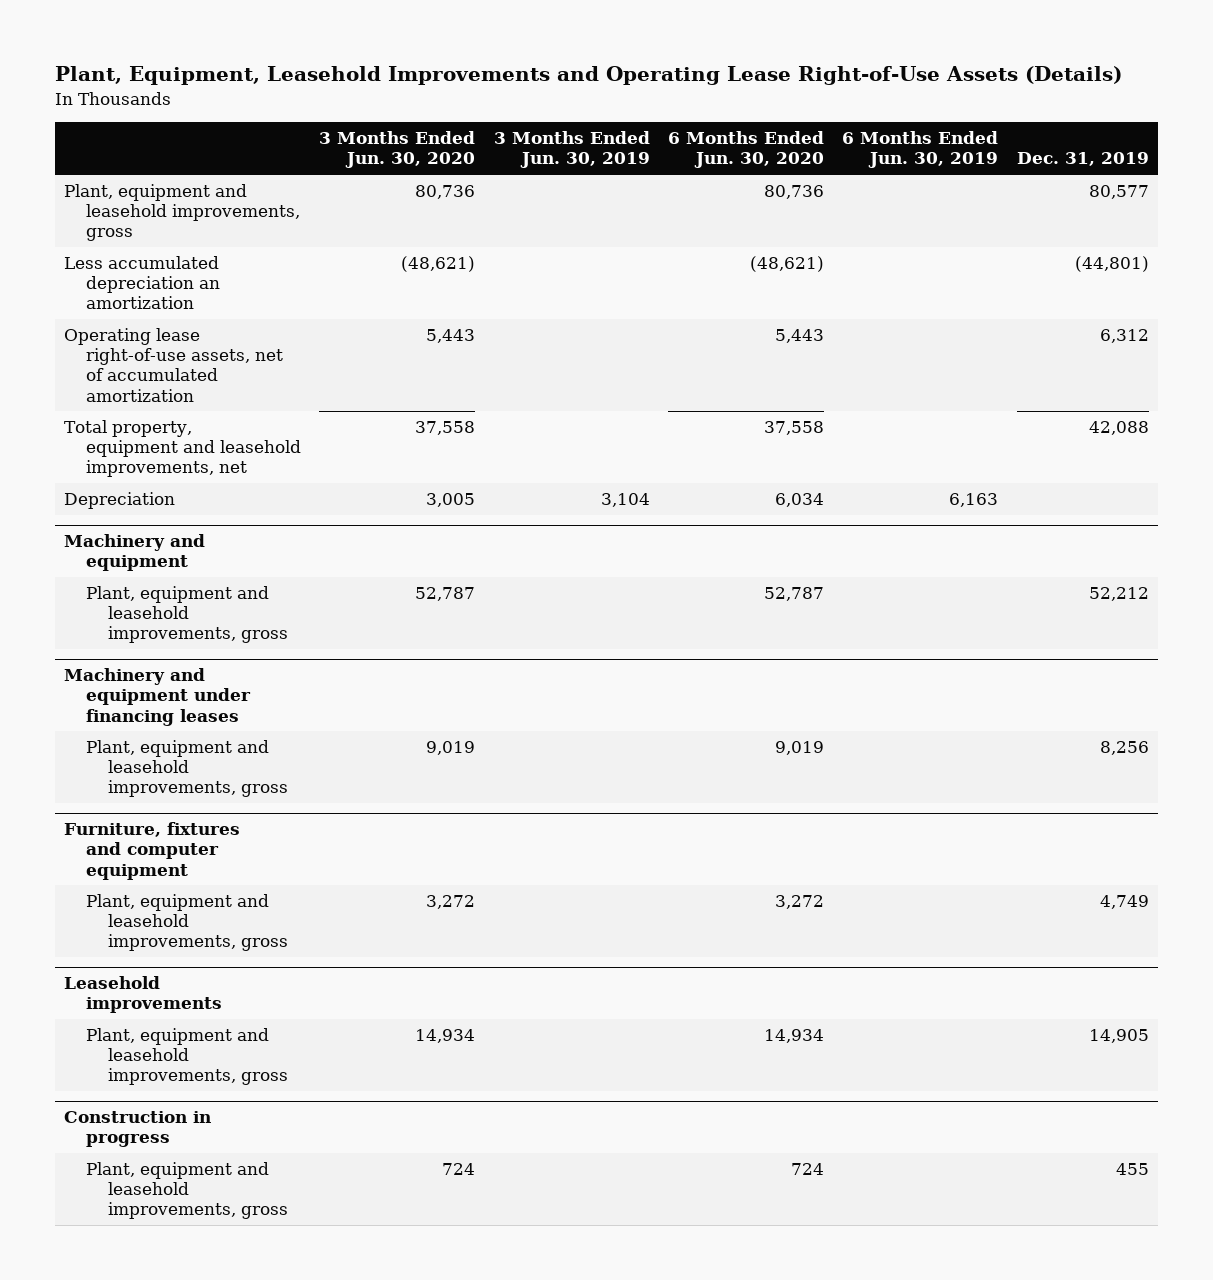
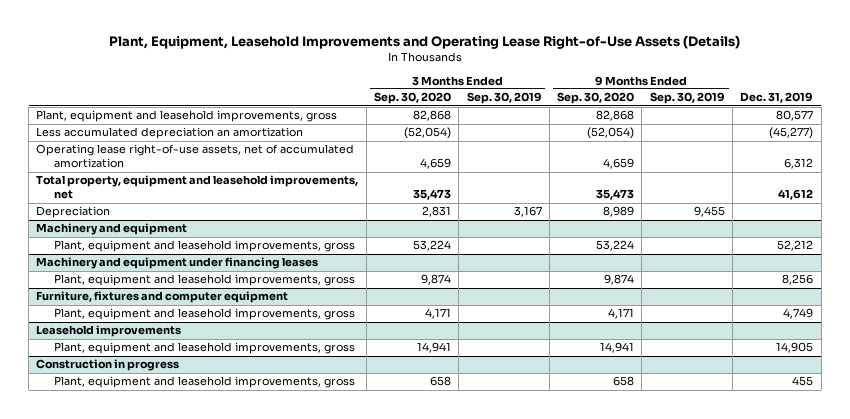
- | 3 Months Ended Jun. 30, 2020 | 3 Months Ended Jun. 30, 2019 | 6 Months Ended Jun. 30, 2020 | 6 Months Ended Jun. 30, 2019 | Dec. 31, 2019
+ | 3 Months Ended Sep. 30, 2020 | 3 Months Ended Sep. 30, 2019 | 9 Months Ended Sep. 30, 2020 | 9 Months Ended Sep. 30, 2019 | Dec. 31, 2019
- Less accumulated depreciation an amortization | (48,621) | | (48,621) | | (44,801)
+ Less accumulated depreciation an amortization | (52,054) | | (52,054) | | (45,277)
- Total property, equipment and leasehold improvements, net | 37,558 | | 37,558 | | 42,088
+ Total property, equipment and leasehold improvements, net | 35,473 | | 35,473 | | 41,612

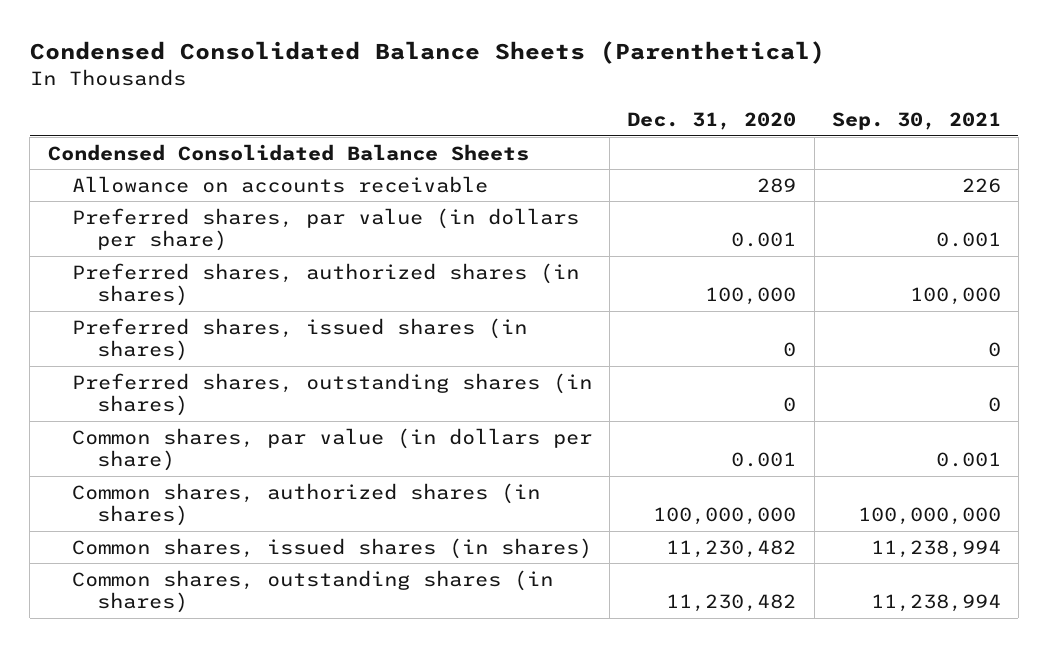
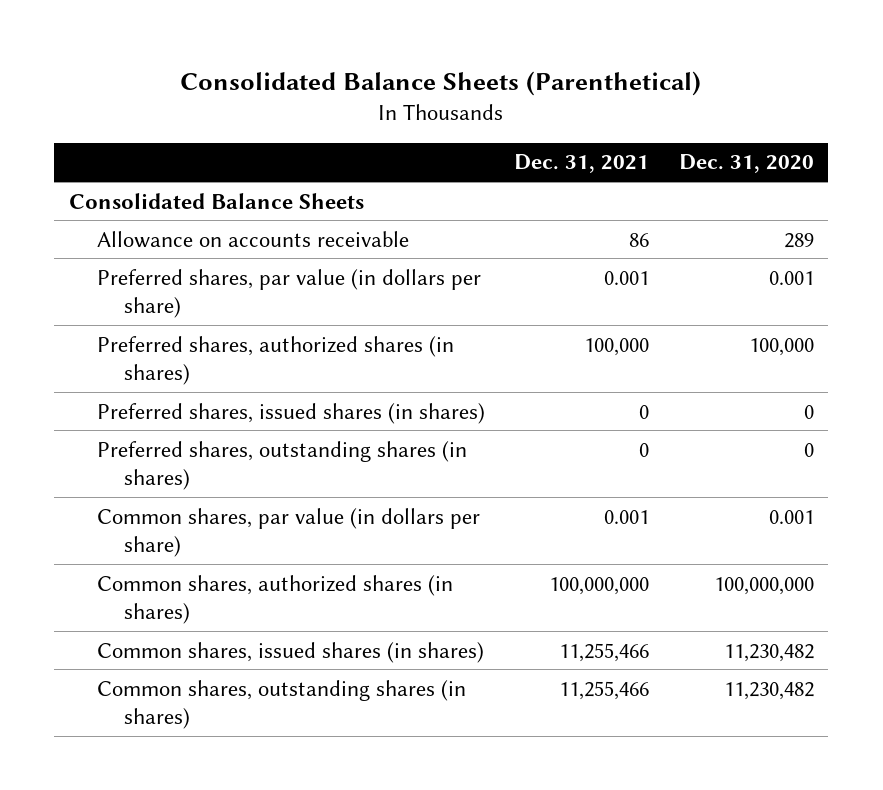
- Condensed Consolidated Balance Sheets (Parenthetical)
+ Consolidated Balance Sheets (Parenthetical)
- | Dec. 31, 2020 | Sep. 30, 2021
+ | Dec. 31, 2021 | Dec. 31, 2020
- Condensed Consolidated Balance Sheets
+ Consolidated Balance Sheets

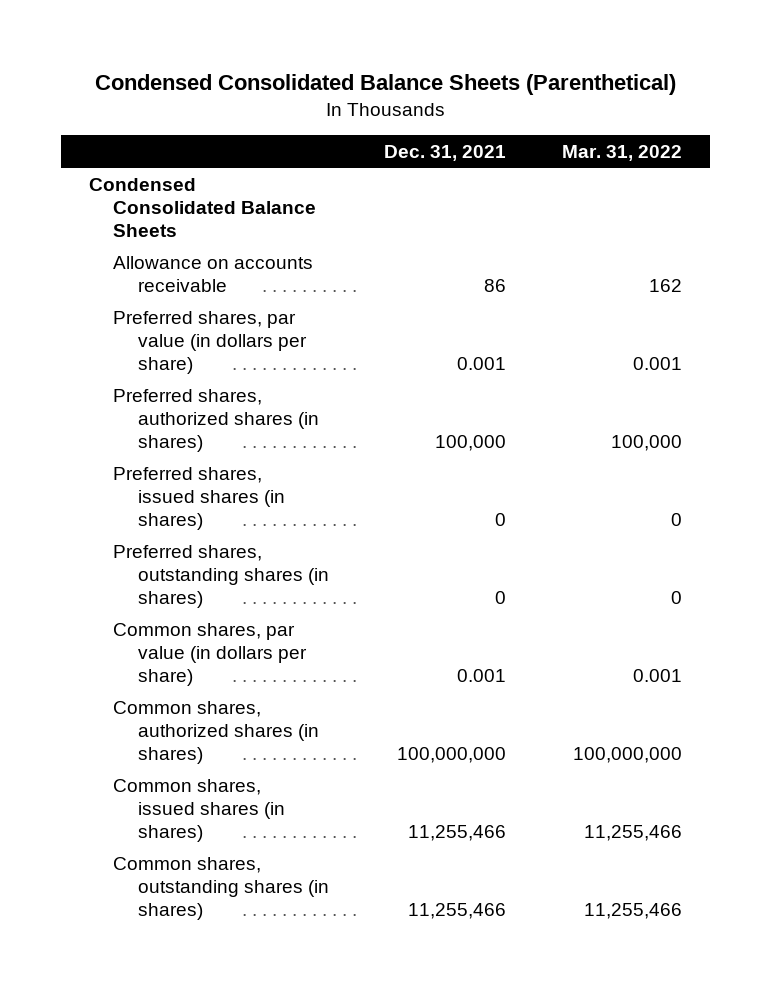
- Consolidated Balance Sheets (Parenthetical)
+ Condensed Consolidated Balance Sheets (Parenthetical)
- | Dec. 31, 2021 | Dec. 31, 2020
+ | Dec. 31, 2021 | Mar. 31, 2022
- Consolidated Balance Sheets
+ Condensed Consolidated Balance Sheets

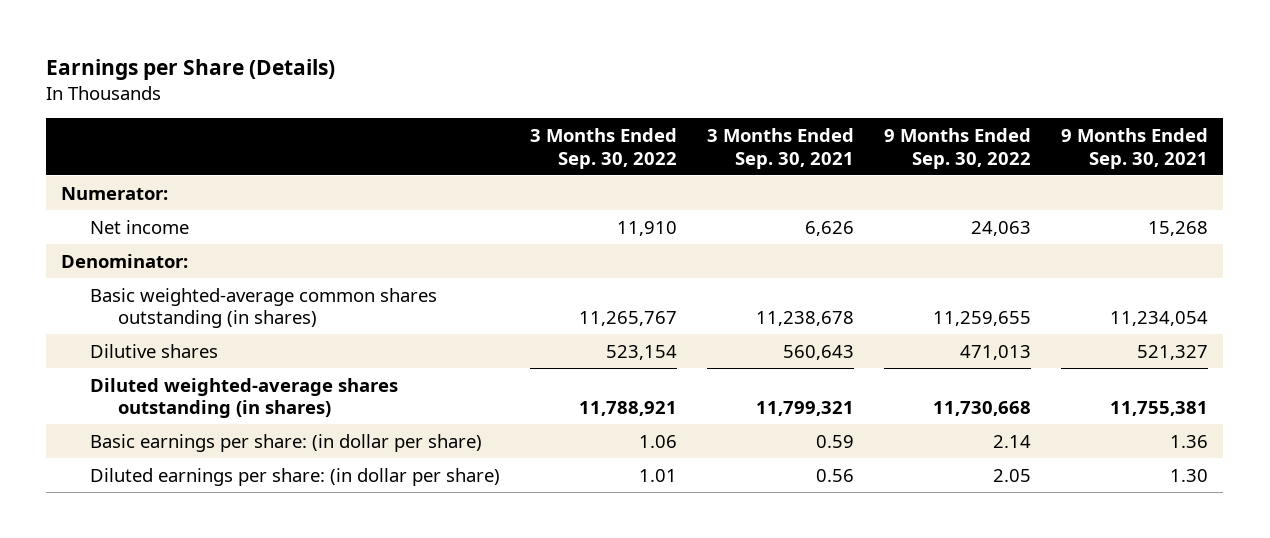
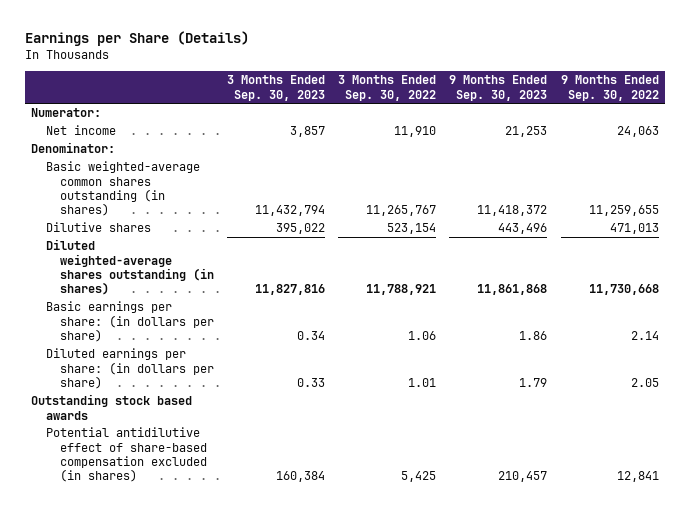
- | 3 Months Ended Sep. 30, 2022 | 3 Months Ended Sep. 30, 2021 | 9 Months Ended Sep. 30, 2022 | 9 Months Ended Sep. 30, 2021
+ | 3 Months Ended Sep. 30, 2023 | 3 Months Ended Sep. 30, 2022 | 9 Months Ended Sep. 30, 2023 | 9 Months Ended Sep. 30, 2022
- Basic earnings per share: (in dollar per share) | 1.06 | 0.59 | 2.14 | 1.36
- Diluted earnings per share: (in dollar per share) | 1.01 | 0.56 | 2.05 | 1.30
+ Basic earnings per share: (in dollars per share) | 0.34 | 1.06 | 1.86 | 2.14
+ Diluted earnings per share: (in dollars per share) | 0.33 | 1.01 | 1.79 | 2.05
+ Outstanding stock based awards
+ Potential antidilutive effect of share-based compensation excluded (in shares) | 160,384 | 5,425 | 210,457 | 12,841

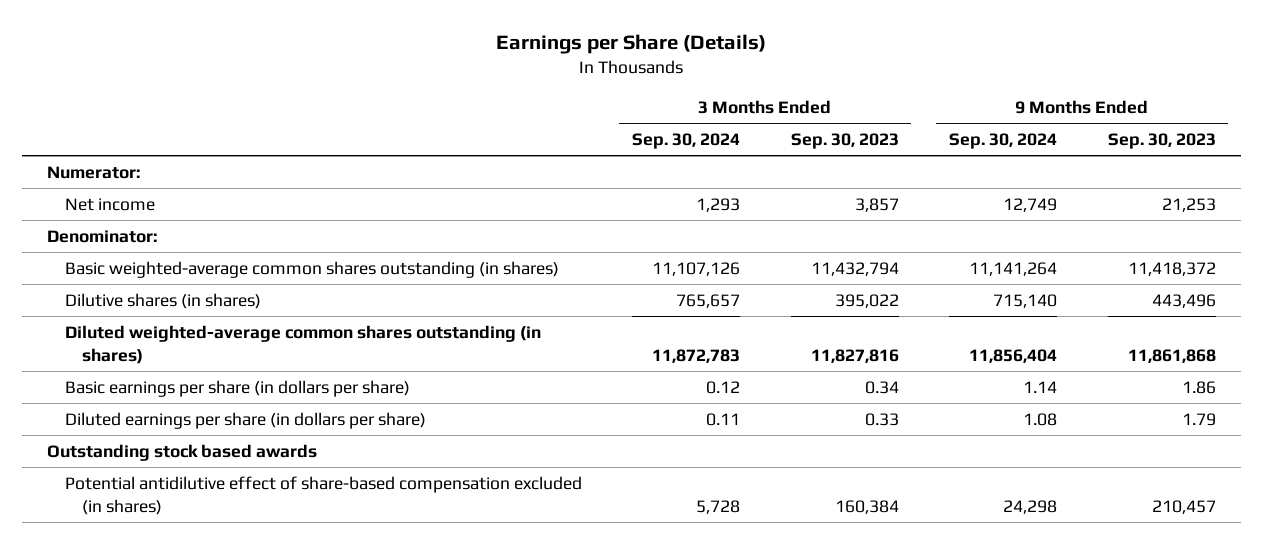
- | 3 Months Ended Sep. 30, 2023 | 3 Months Ended Sep. 30, 2022 | 9 Months Ended Sep. 30, 2023 | 9 Months Ended Sep. 30, 2022
+ | 3 Months Ended Sep. 30, 2024 | 3 Months Ended Sep. 30, 2023 | 9 Months Ended Sep. 30, 2024 | 9 Months Ended Sep. 30, 2023
- Dilutive shares | 395,022 | 523,154 | 443,496 | 471,013
- Diluted weighted-average shares outstanding (in shares) | 11,827,816 | 11,788,921 | 11,861,868 | 11,730,668
- Basic earnings per share: (in dollars per share) | 0.34 | 1.06 | 1.86 | 2.14
- Diluted earnings per share: (in dollars per share) | 0.33 | 1.01 | 1.79 | 2.05
+ Dilutive shares (in shares) | 765,657 | 395,022 | 715,140 | 443,496
+ Diluted weighted-average common shares outstanding (in shares) | 11,872,783 | 11,827,816 | 11,856,404 | 11,861,868
+ Basic earnings per share (in dollars per share) | 0.12 | 0.34 | 1.14 | 1.86
+ Diluted earnings per share (in dollars per share) | 0.11 | 0.33 | 1.08 | 1.79

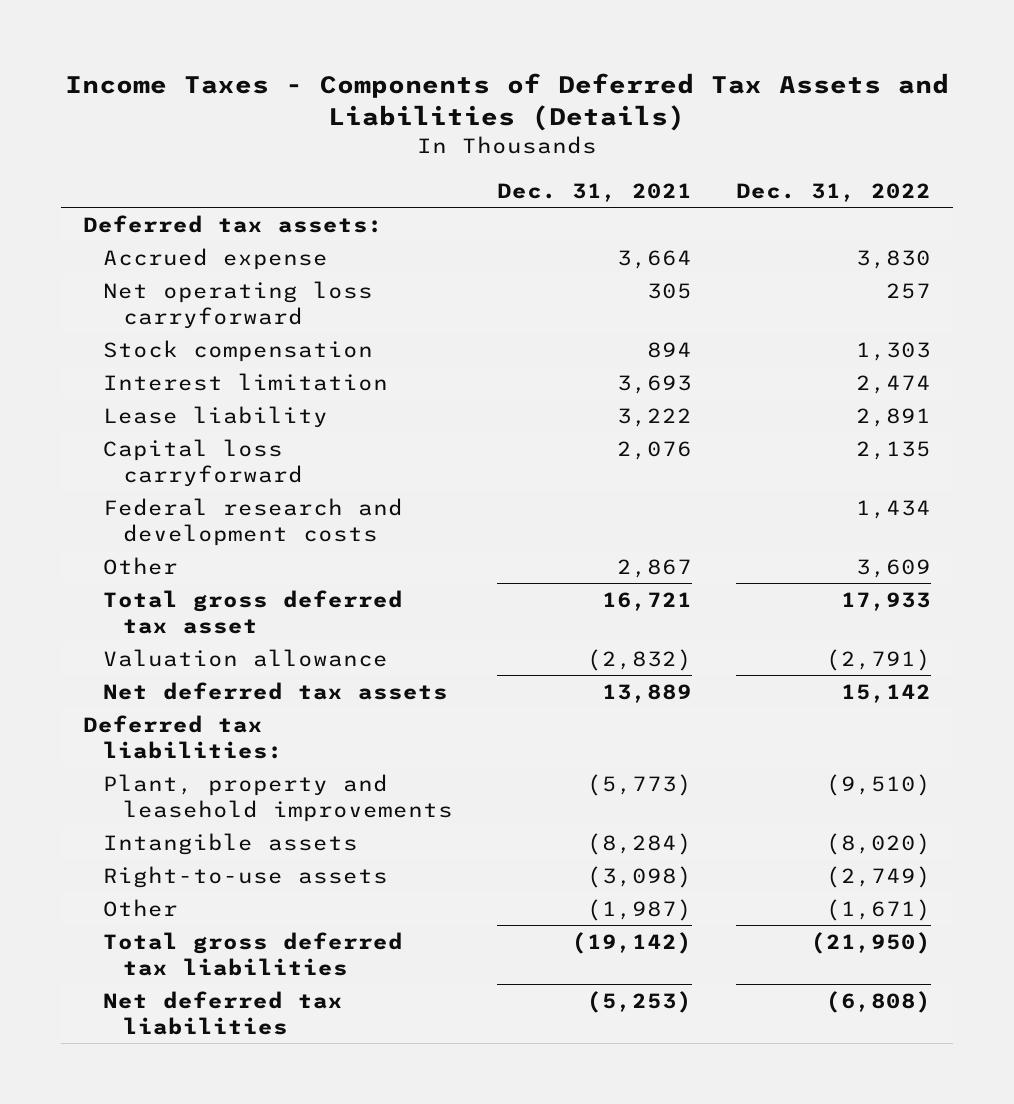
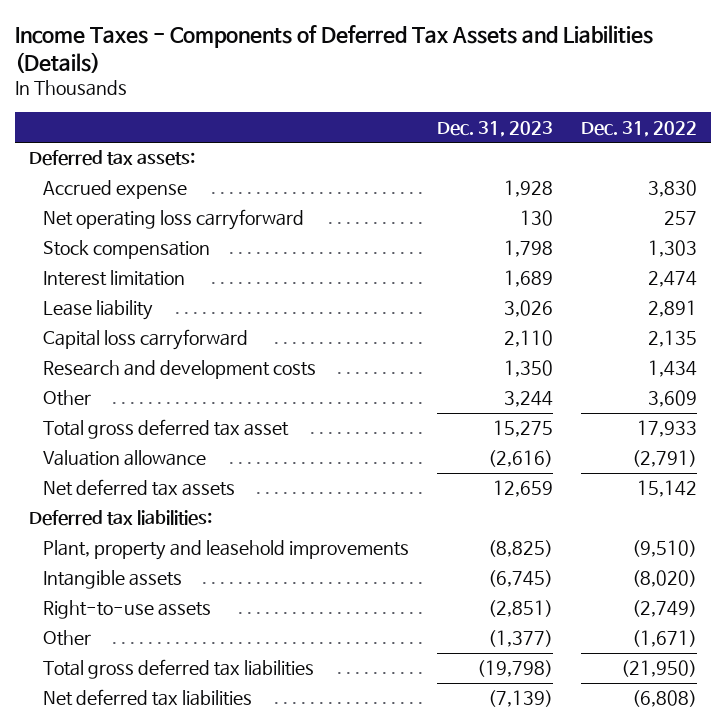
- | Dec. 31, 2021 | Dec. 31, 2022
+ | Dec. 31, 2023 | Dec. 31, 2022
- Federal research and development costs | | 1,434
+ Research and development costs | 1,350 | 1,434

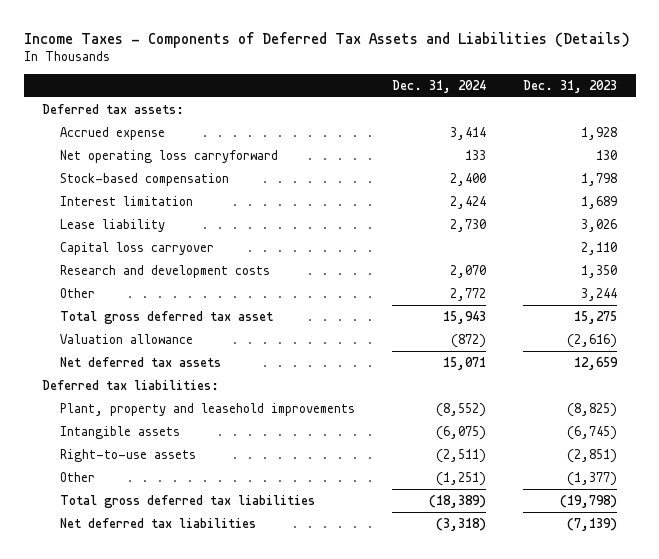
- | Dec. 31, 2023 | Dec. 31, 2022
+ | Dec. 31, 2024 | Dec. 31, 2023
- Stock compensation | 1,798 | 1,303
+ Stock-based compensation | 2,400 | 1,798
- Capital loss carryforward | 2,110 | 2,135
+ Capital loss carryover | | 2,110

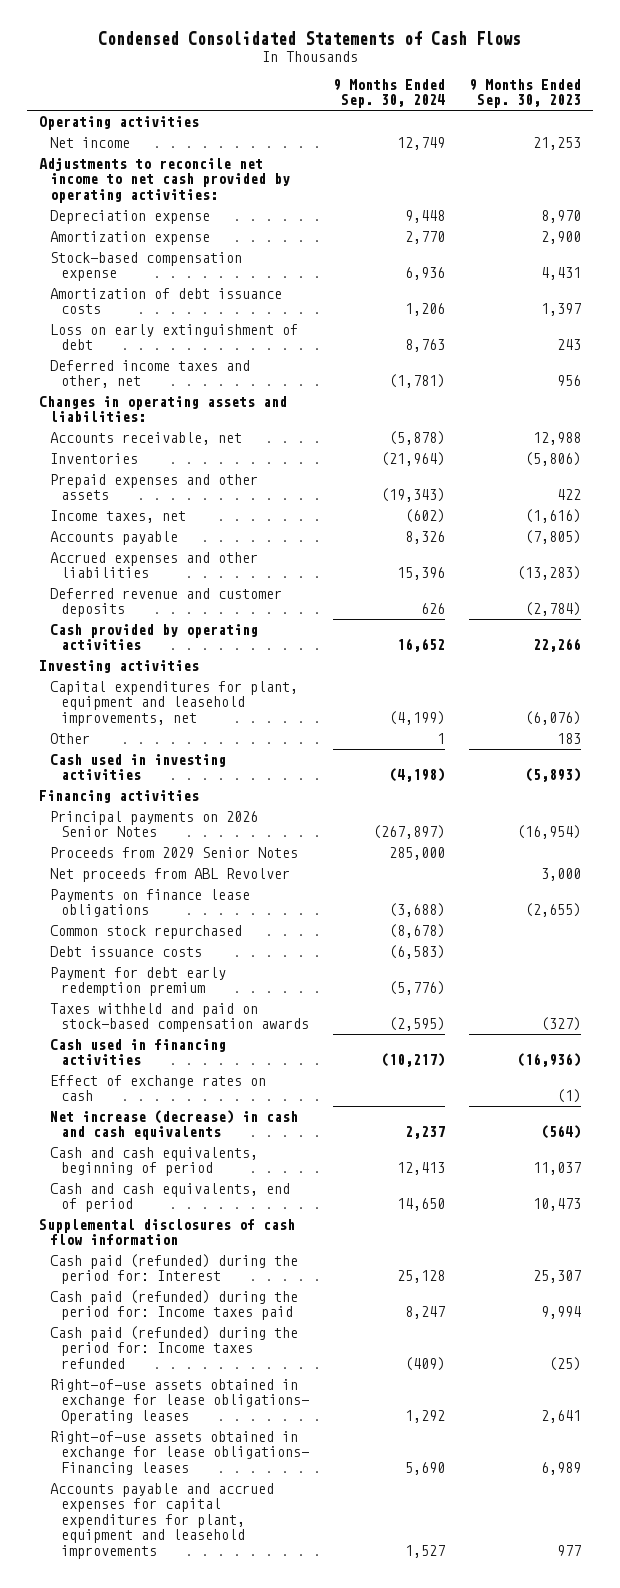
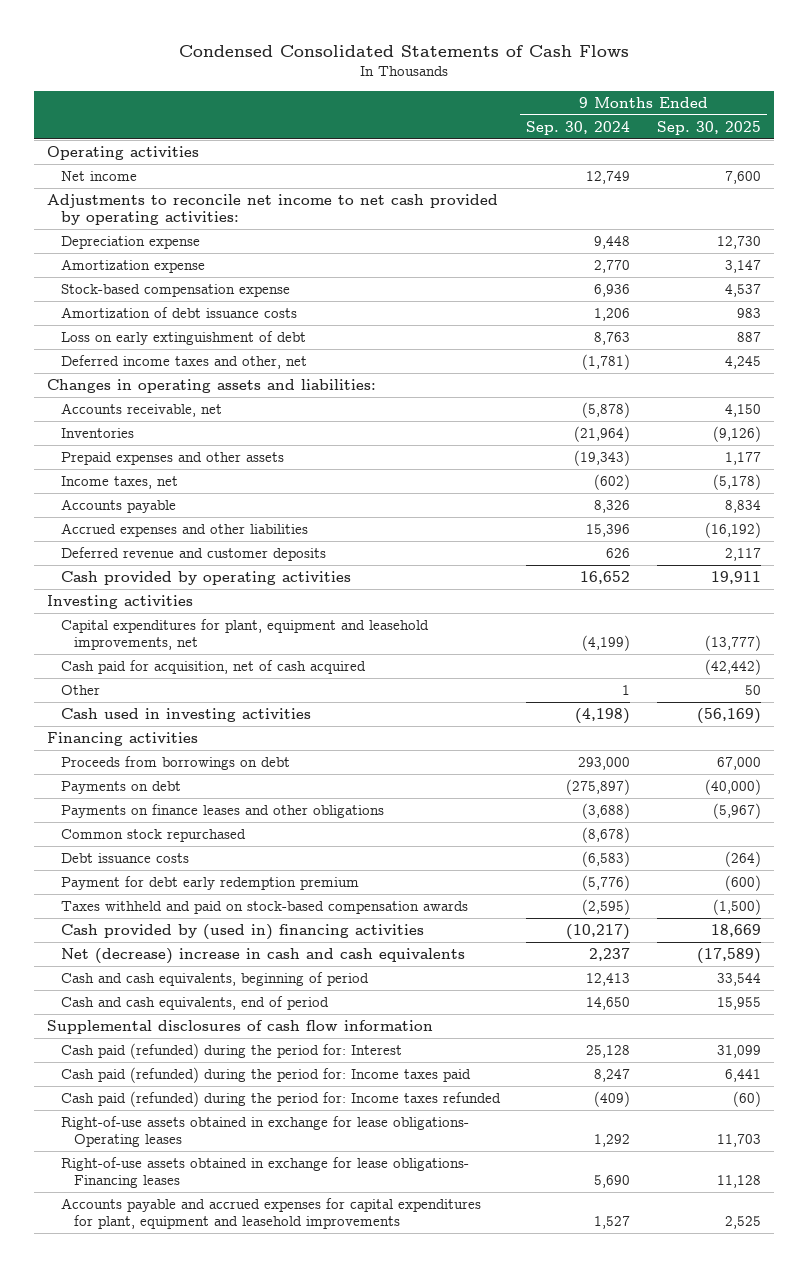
- | 9 Months Ended Sep. 30, 2024 | 9 Months Ended Sep. 30, 2023
+ | 9 Months Ended Sep. 30, 2024 | 9 Months Ended Sep. 30, 2025
+ Cash paid for acquisition, net of cash acquired | | (42,442)
- Principal payments on 2026 Senior Notes | (267,897) | (16,954)
- Proceeds from 2029 Senior Notes | 285,000 |
- Net proceeds from ABL Revolver | | 3,000
- Payments on finance lease obligations | (3,688) | (2,655)
+ Proceeds from borrowings on debt | 293,000 | 67,000
+ Payments on debt | (275,897) | (40,000)
+ Payments on finance leases and other obligations | (3,688) | (5,967)
- Cash used in financing activities | (10,217) | (16,936)
- Effect of exchange rates on cash | | (1)
- Net increase (decrease) in cash and cash equivalents | 2,237 | (564)
+ Cash provided by (used in) financing activities | (10,217) | 18,669
+ Net (decrease) increase in cash and cash equivalents | 2,237 | (17,589)

